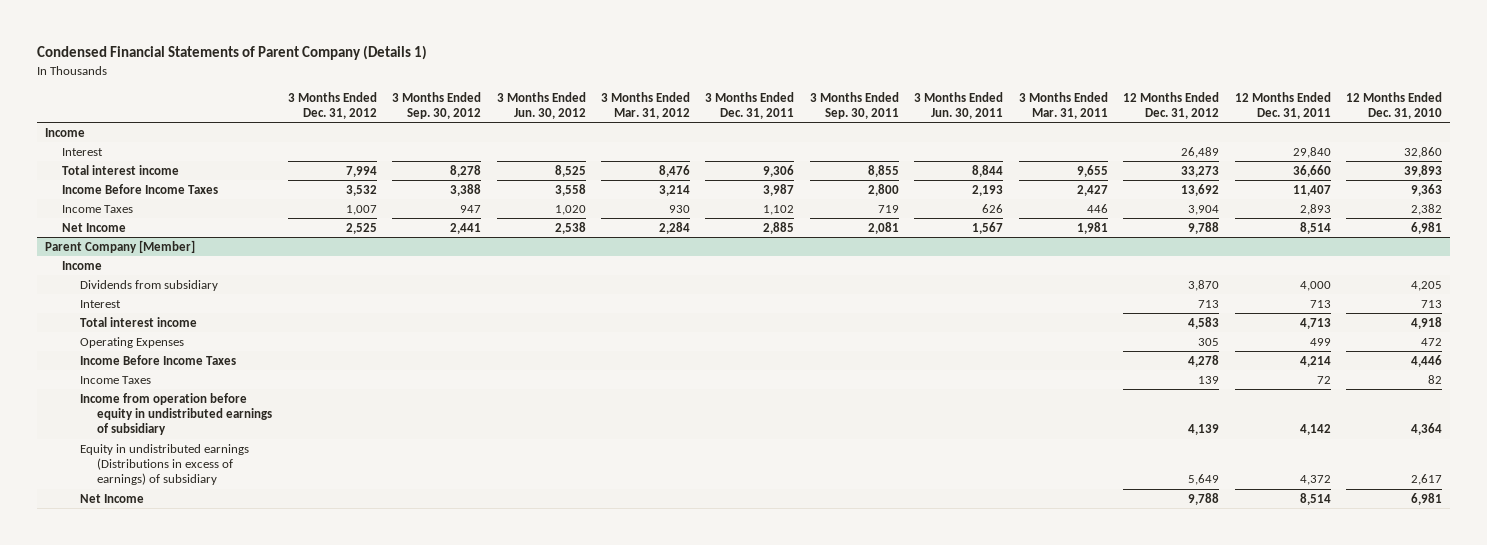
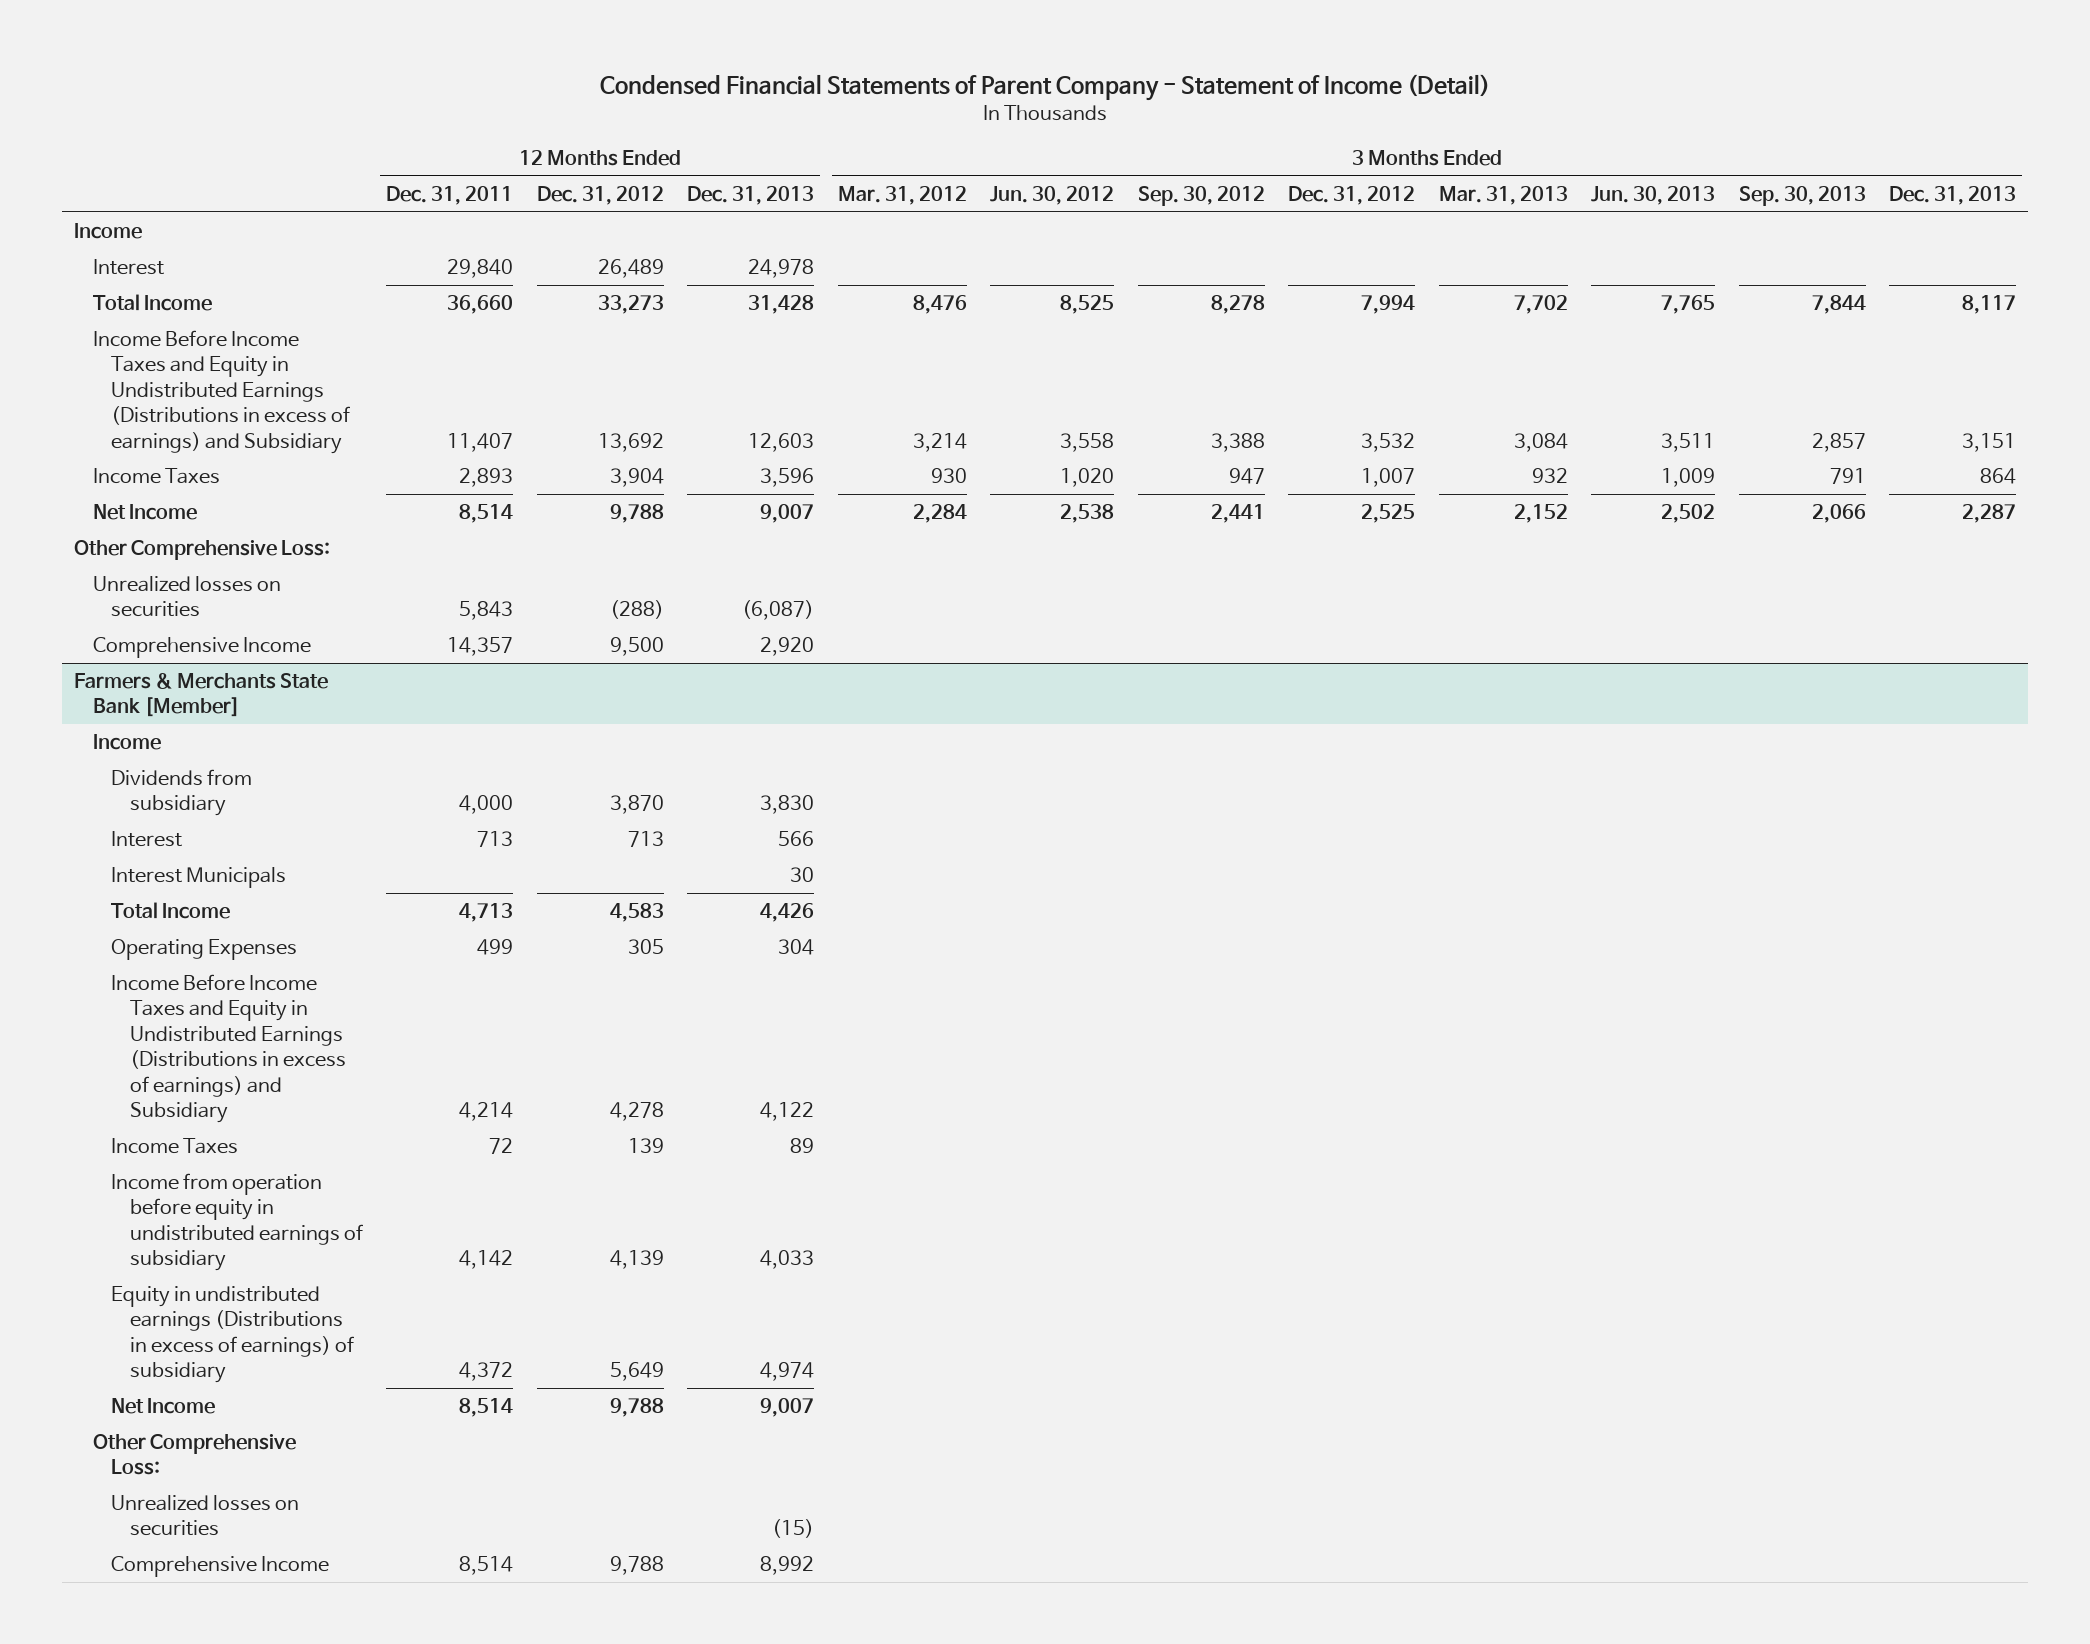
- Condensed Financial Statements of Parent Company (Details 1)
+ Condensed Financial Statements of Parent Company - Statement of Income (Detail)
- | 3 Months Ended Dec. 31, 2012 | 3 Months Ended Sep. 30, 2012 | 3 Months Ended Jun. 30, 2012 | 3 Months Ended Mar. 31, 2012 | 3 Months Ended Dec. 31, 2011 | 3 Months Ended Sep. 30, 2011 | 3 Months Ended Jun. 30, 2011 | 3 Months Ended Mar. 31, 2011 | 12 Months Ended Dec. 31, 2012 | 12 Months Ended Dec. 31, 2011 | 12 Months Ended Dec. 31, 2010
+ | 12 Months Ended Dec. 31, 2011 | 12 Months Ended Dec. 31, 2012 | 12 Months Ended Dec. 31, 2013 | 3 Months Ended Mar. 31, 2012 | 3 Months Ended Jun. 30, 2012 | 3 Months Ended Sep. 30, 2012 | 3 Months Ended Dec. 31, 2012 | 3 Months Ended Mar. 31, 2013 | 3 Months Ended Jun. 30, 2013 | 3 Months Ended Sep. 30, 2013 | 3 Months Ended Dec. 31, 2013
- Total interest income | 7,994 | 8,278 | 8,525 | 8,476 | 9,306 | 8,855 | 8,844 | 9,655 | 33,273 | 36,660 | 39,893
- Income Before Income Taxes | 3,532 | 3,388 | 3,558 | 3,214 | 3,987 | 2,800 | 2,193 | 2,427 | 13,692 | 11,407 | 9,363
+ Total Income | 36,660 | 33,273 | 31,428 | 8,476 | 8,525 | 8,278 | 7,994 | 7,702 | 7,765 | 7,844 | 8,117
+ Income Before Income Taxes and Equity in Undistributed Earnings (Distributions in excess of earnings) and Subsidiary | 11,407 | 13,692 | 12,603 | 3,214 | 3,558 | 3,388 | 3,532 | 3,084 | 3,511 | 2,857 | 3,151
- Parent Company [Member]
+ Other Comprehensive Loss:
+ Unrealized losses on securities | 5,843 | (288) | (6,087) | | | | | | | |
+ Comprehensive Income | 14,357 | 9,500 | 2,920 | | | | | | | |
+ Farmers & Merchants State Bank [Member]
- Total interest income | | | | | | | | | 4,583 | 4,713 | 4,918
+ Interest Municipals | | | 30 | | | | | | | |
+ Total Income | 4,713 | 4,583 | 4,426 | | | | | | | |
- Income Before Income Taxes | | | | | | | | | 4,278 | 4,214 | 4,446
+ Income Before Income Taxes and Equity in Undistributed Earnings (Distributions in excess of earnings) and Subsidiary | 4,214 | 4,278 | 4,122 | | | | | | | |
+ Other Comprehensive Loss:
+ Unrealized losses on securities | | | (15) | | | | | | | |
+ Comprehensive Income | 8,514 | 9,788 | 8,992 | | | | | | | |

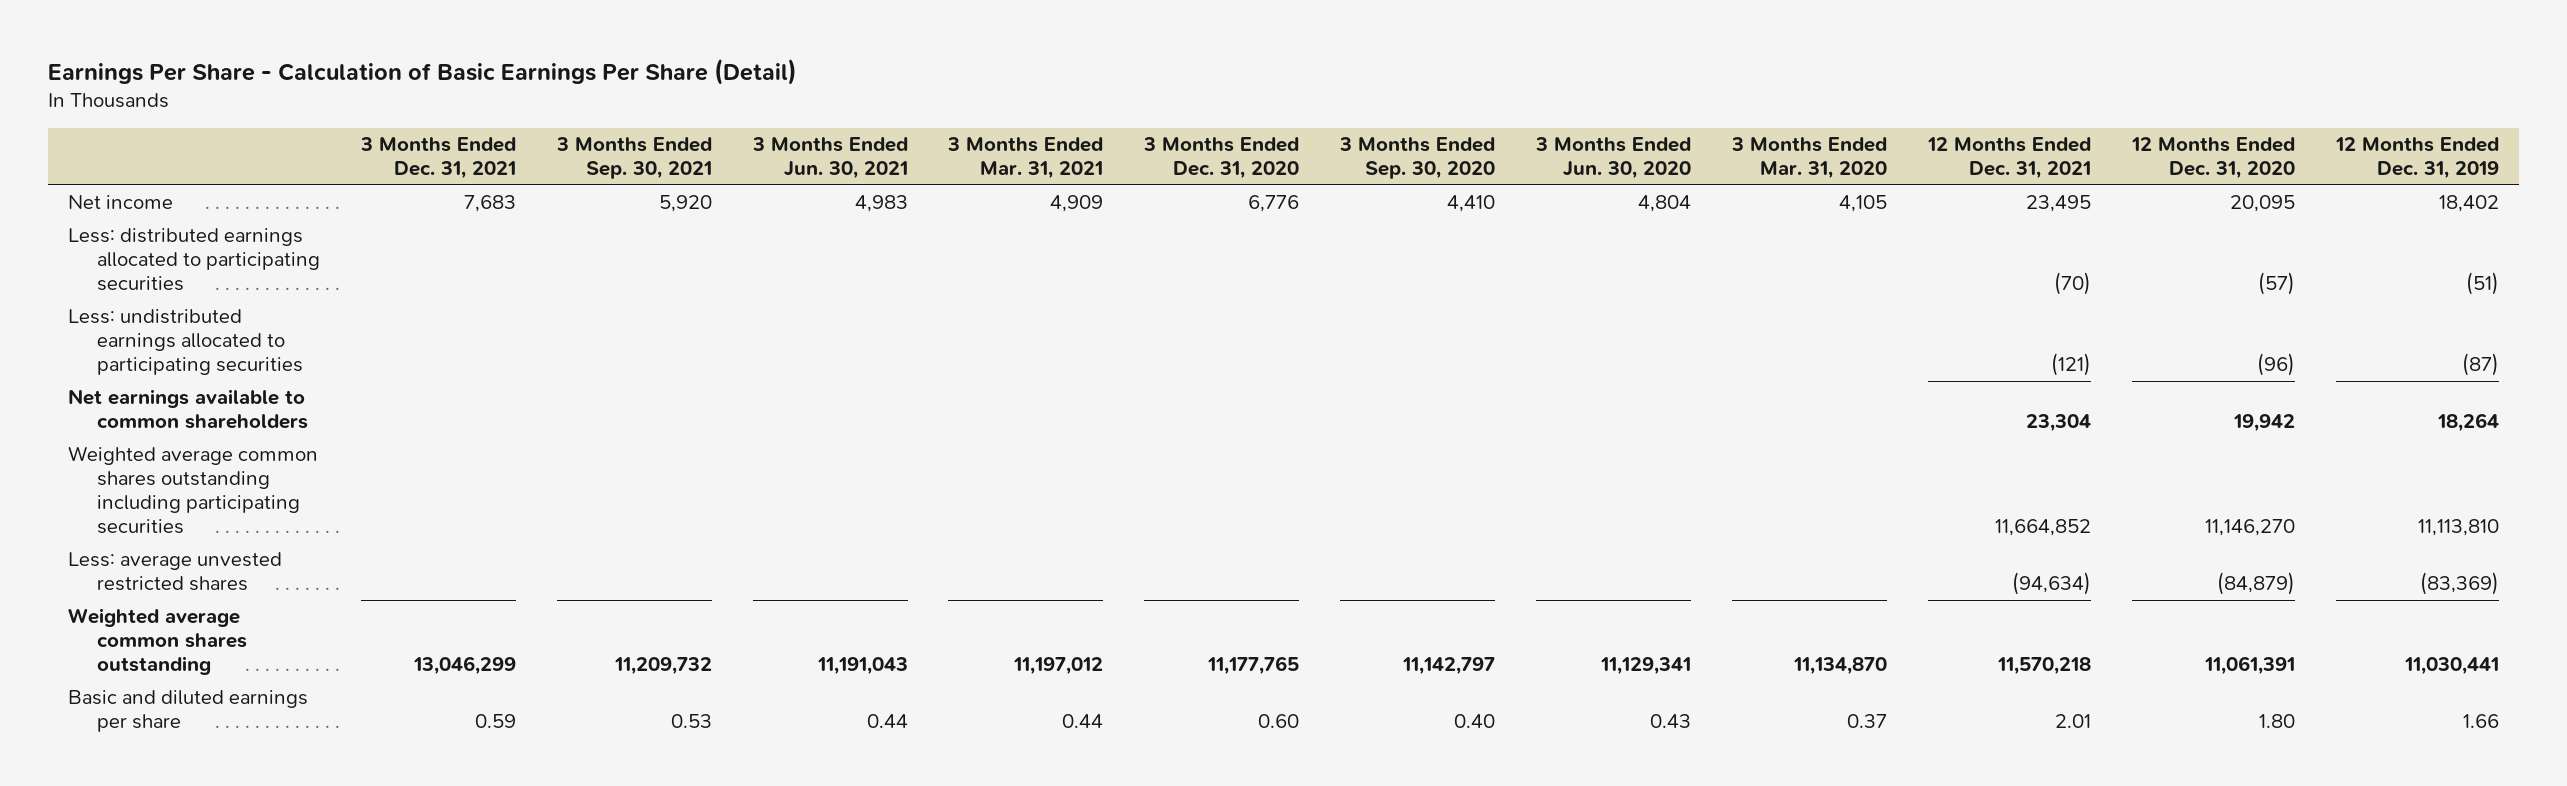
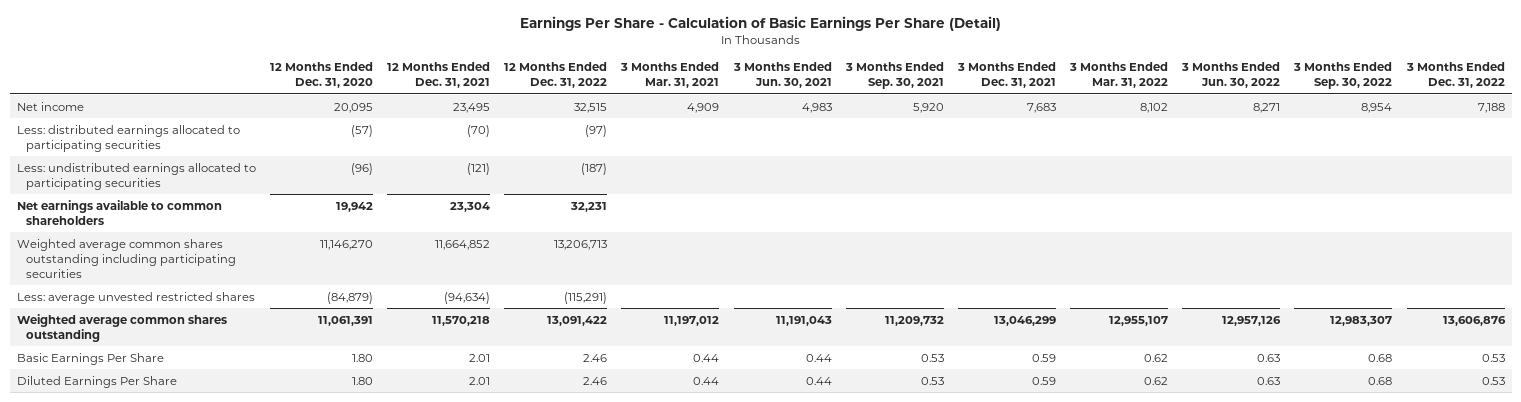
- | 3 Months Ended Dec. 31, 2021 | 3 Months Ended Sep. 30, 2021 | 3 Months Ended Jun. 30, 2021 | 3 Months Ended Mar. 31, 2021 | 3 Months Ended Dec. 31, 2020 | 3 Months Ended Sep. 30, 2020 | 3 Months Ended Jun. 30, 2020 | 3 Months Ended Mar. 31, 2020 | 12 Months Ended Dec. 31, 2021 | 12 Months Ended Dec. 31, 2020 | 12 Months Ended Dec. 31, 2019
+ | 12 Months Ended Dec. 31, 2020 | 12 Months Ended Dec. 31, 2021 | 12 Months Ended Dec. 31, 2022 | 3 Months Ended Mar. 31, 2021 | 3 Months Ended Jun. 30, 2021 | 3 Months Ended Sep. 30, 2021 | 3 Months Ended Dec. 31, 2021 | 3 Months Ended Mar. 31, 2022 | 3 Months Ended Jun. 30, 2022 | 3 Months Ended Sep. 30, 2022 | 3 Months Ended Dec. 31, 2022
- Basic and diluted earnings per share | 0.59 | 0.53 | 0.44 | 0.44 | 0.60 | 0.40 | 0.43 | 0.37 | 2.01 | 1.80 | 1.66
+ Basic Earnings Per Share | 1.80 | 2.01 | 2.46 | 0.44 | 0.44 | 0.53 | 0.59 | 0.62 | 0.63 | 0.68 | 0.53
+ Diluted Earnings Per Share | 1.80 | 2.01 | 2.46 | 0.44 | 0.44 | 0.53 | 0.59 | 0.62 | 0.63 | 0.68 | 0.53

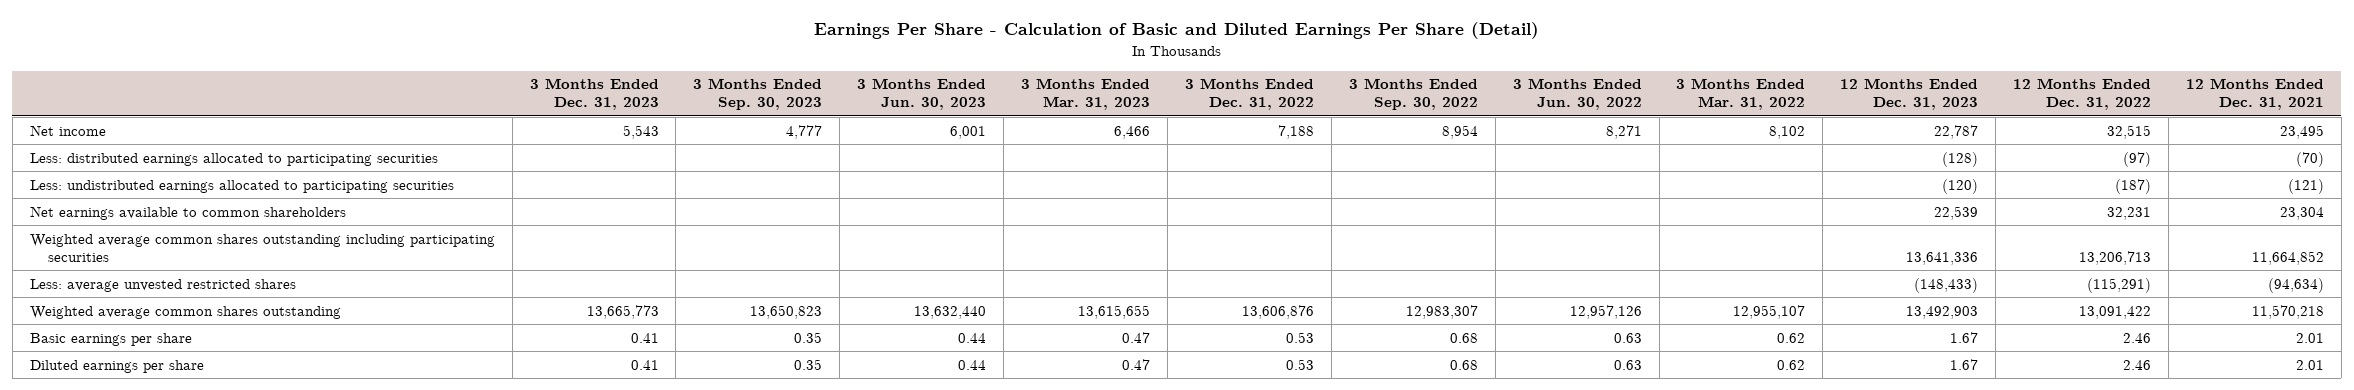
- Earnings Per Share - Calculation of Basic Earnings Per Share (Detail)
+ Earnings Per Share - Calculation of Basic and Diluted Earnings Per Share (Detail)
- | 12 Months Ended Dec. 31, 2020 | 12 Months Ended Dec. 31, 2021 | 12 Months Ended Dec. 31, 2022 | 3 Months Ended Mar. 31, 2021 | 3 Months Ended Jun. 30, 2021 | 3 Months Ended Sep. 30, 2021 | 3 Months Ended Dec. 31, 2021 | 3 Months Ended Mar. 31, 2022 | 3 Months Ended Jun. 30, 2022 | 3 Months Ended Sep. 30, 2022 | 3 Months Ended Dec. 31, 2022
+ | 3 Months Ended Dec. 31, 2023 | 3 Months Ended Sep. 30, 2023 | 3 Months Ended Jun. 30, 2023 | 3 Months Ended Mar. 31, 2023 | 3 Months Ended Dec. 31, 2022 | 3 Months Ended Sep. 30, 2022 | 3 Months Ended Jun. 30, 2022 | 3 Months Ended Mar. 31, 2022 | 12 Months Ended Dec. 31, 2023 | 12 Months Ended Dec. 31, 2022 | 12 Months Ended Dec. 31, 2021
- Basic Earnings Per Share | 1.80 | 2.01 | 2.46 | 0.44 | 0.44 | 0.53 | 0.59 | 0.62 | 0.63 | 0.68 | 0.53
- Diluted Earnings Per Share | 1.80 | 2.01 | 2.46 | 0.44 | 0.44 | 0.53 | 0.59 | 0.62 | 0.63 | 0.68 | 0.53
+ Basic earnings per share | 0.41 | 0.35 | 0.44 | 0.47 | 0.53 | 0.68 | 0.63 | 0.62 | 1.67 | 2.46 | 2.01
+ Diluted earnings per share | 0.41 | 0.35 | 0.44 | 0.47 | 0.53 | 0.68 | 0.63 | 0.62 | 1.67 | 2.46 | 2.01

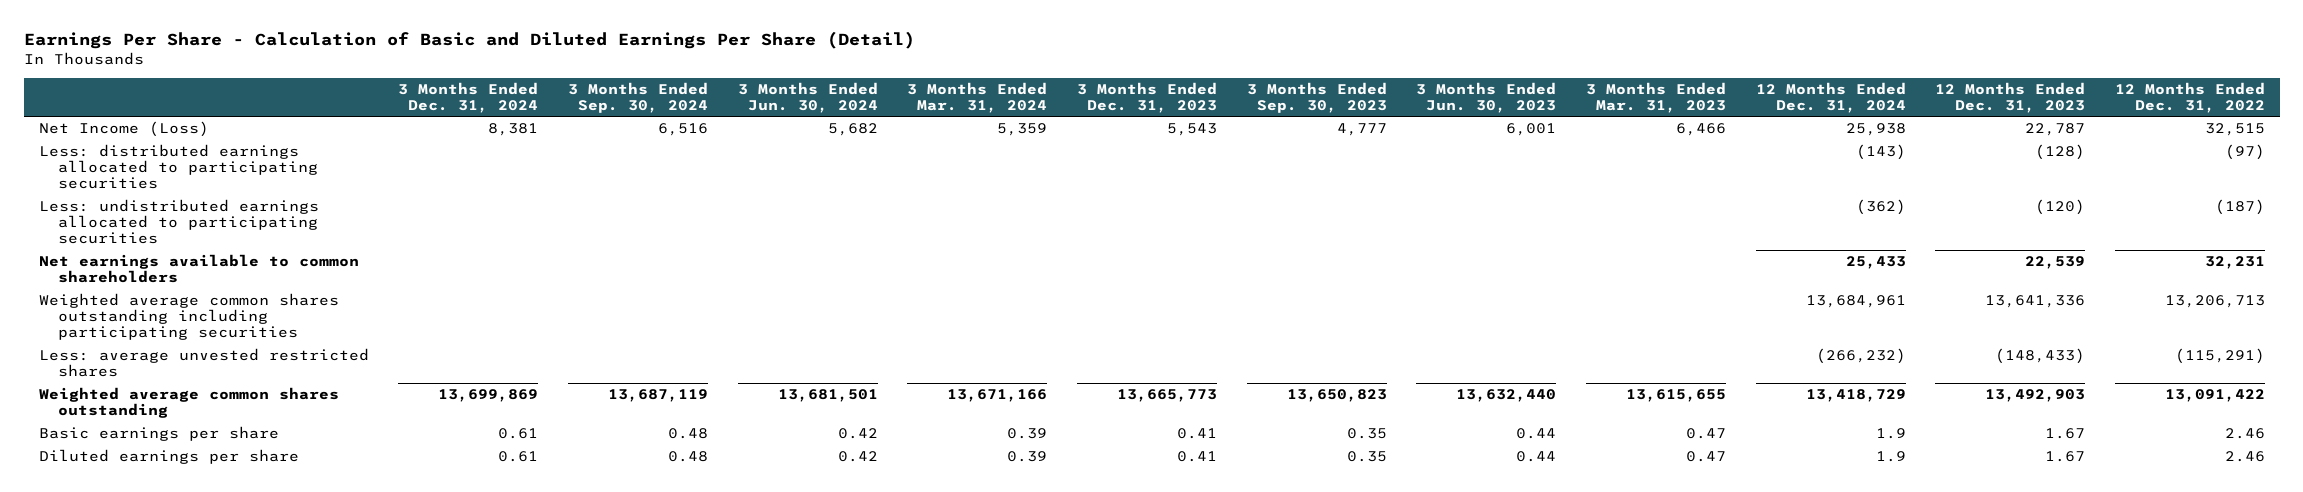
- | 3 Months Ended Dec. 31, 2023 | 3 Months Ended Sep. 30, 2023 | 3 Months Ended Jun. 30, 2023 | 3 Months Ended Mar. 31, 2023 | 3 Months Ended Dec. 31, 2022 | 3 Months Ended Sep. 30, 2022 | 3 Months Ended Jun. 30, 2022 | 3 Months Ended Mar. 31, 2022 | 12 Months Ended Dec. 31, 2023 | 12 Months Ended Dec. 31, 2022 | 12 Months Ended Dec. 31, 2021
+ | 3 Months Ended Dec. 31, 2024 | 3 Months Ended Sep. 30, 2024 | 3 Months Ended Jun. 30, 2024 | 3 Months Ended Mar. 31, 2024 | 3 Months Ended Dec. 31, 2023 | 3 Months Ended Sep. 30, 2023 | 3 Months Ended Jun. 30, 2023 | 3 Months Ended Mar. 31, 2023 | 12 Months Ended Dec. 31, 2024 | 12 Months Ended Dec. 31, 2023 | 12 Months Ended Dec. 31, 2022
- Net income | 5,543 | 4,777 | 6,001 | 6,466 | 7,188 | 8,954 | 8,271 | 8,102 | 22,787 | 32,515 | 23,495
+ Net Income (Loss) | 8,381 | 6,516 | 5,682 | 5,359 | 5,543 | 4,777 | 6,001 | 6,466 | 25,938 | 22,787 | 32,515

